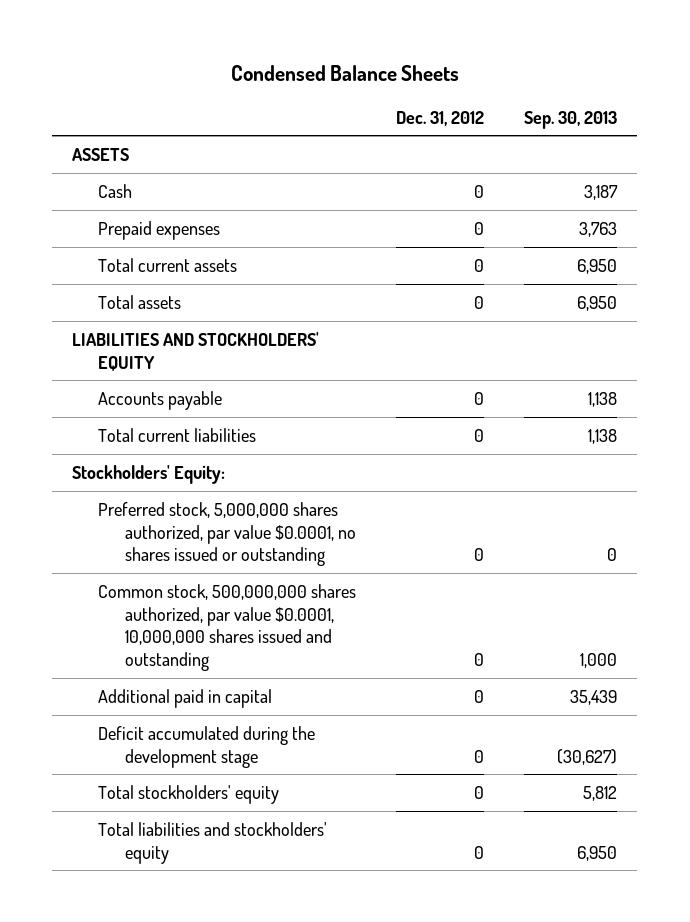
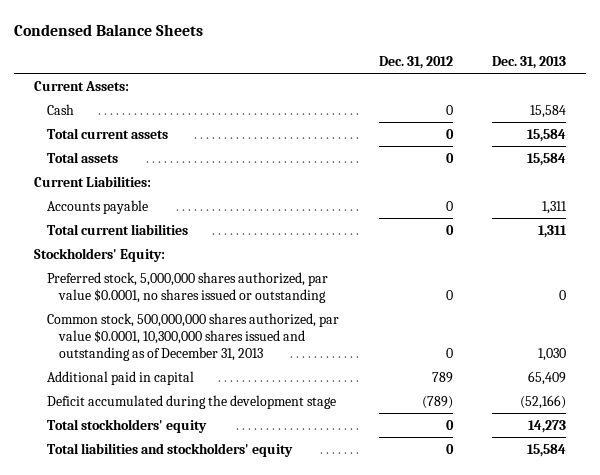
- | Dec. 31, 2012 | Sep. 30, 2013
+ | Dec. 31, 2012 | Dec. 31, 2013
- ASSETS
+ Current Assets:
- Prepaid expenses | 0 | 3,763
- LIABILITIES AND STOCKHOLDERS' EQUITY
+ Current Liabilities:
- Common stock, 500,000,000 shares authorized, par value $0.0001, 10,000,000 shares issued and outstanding | 0 | 1,000
- Additional paid in capital | 0 | 35,439
- Deficit accumulated during the development stage | 0 | (30,627)
+ Common stock, 500,000,000 shares authorized, par value $0.0001, 10,300,000 shares issued and outstanding as of December 31, 2013 | 0 | 1,030
+ Additional paid in capital | 789 | 65,409
+ Deficit accumulated during the development stage | (789) | (52,166)

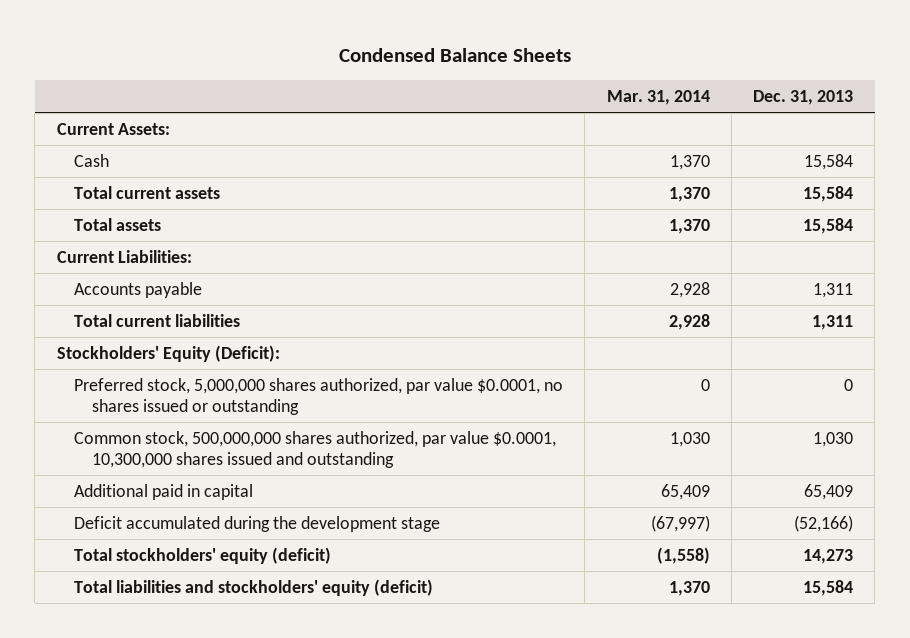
- | Dec. 31, 2012 | Dec. 31, 2013
+ | Mar. 31, 2014 | Dec. 31, 2013
- Stockholders' Equity:
+ Stockholders' Equity (Deficit):
- Common stock, 500,000,000 shares authorized, par value $0.0001, 10,300,000 shares issued and outstanding as of December 31, 2013 | 0 | 1,030
+ Common stock, 500,000,000 shares authorized, par value $0.0001, 10,300,000 shares issued and outstanding | 1,030 | 1,030
- Total stockholders' equity | 0 | 14,273
- Total liabilities and stockholders' equity | 0 | 15,584
+ Total stockholders' equity (deficit) | (1,558) | 14,273
+ Total liabilities and stockholders' equity (deficit) | 1,370 | 15,584

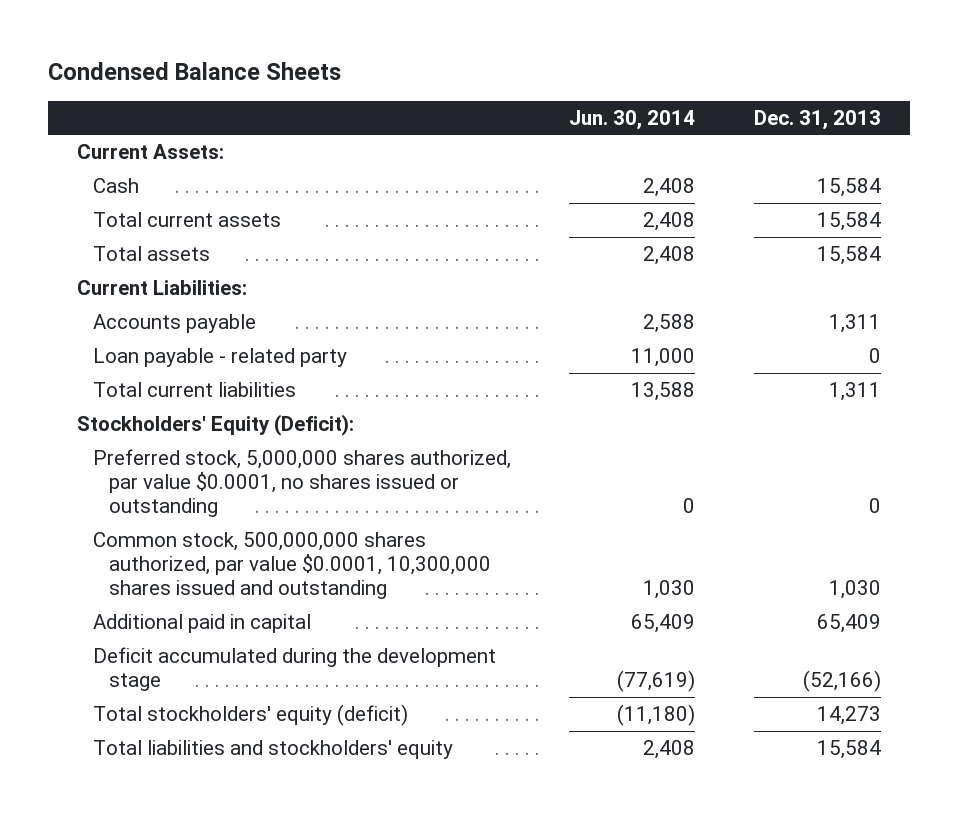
- | Mar. 31, 2014 | Dec. 31, 2013
+ | Jun. 30, 2014 | Dec. 31, 2013
+ Loan payable - related party | 11,000 | 0
- Total liabilities and stockholders' equity (deficit) | 1,370 | 15,584
+ Total liabilities and stockholders' equity | 2,408 | 15,584

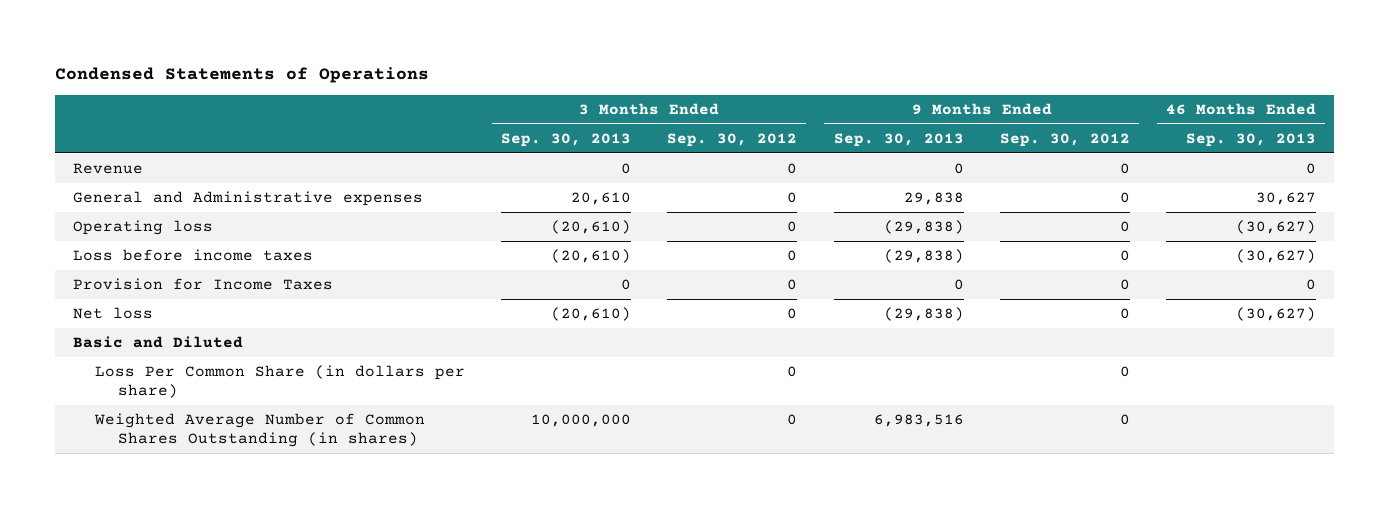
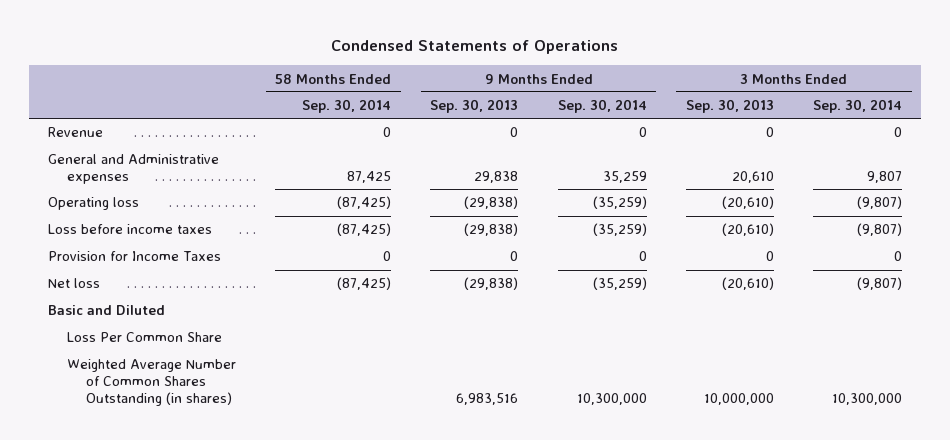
- | 3 Months Ended Sep. 30, 2013 | 3 Months Ended Sep. 30, 2012 | 9 Months Ended Sep. 30, 2013 | 9 Months Ended Sep. 30, 2012 | 46 Months Ended Sep. 30, 2013
+ | 58 Months Ended Sep. 30, 2014 | 9 Months Ended Sep. 30, 2013 | 9 Months Ended Sep. 30, 2014 | 3 Months Ended Sep. 30, 2013 | 3 Months Ended Sep. 30, 2014
- Loss Per Common Share (in dollars per share) | | 0 | | 0 |
+ Loss Per Common Share

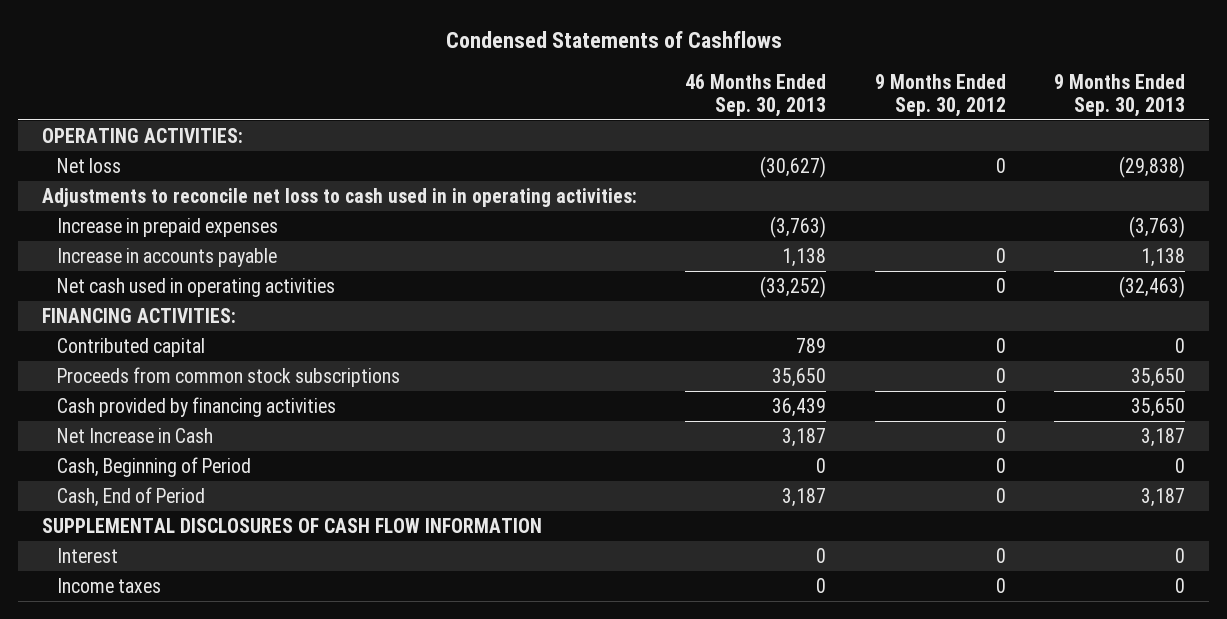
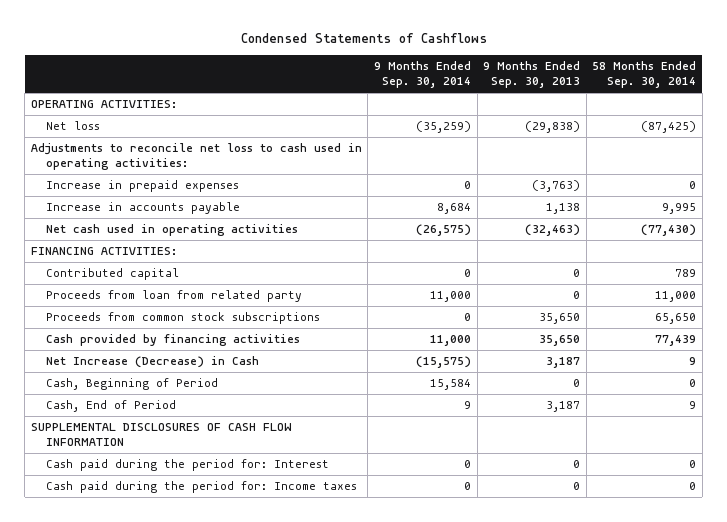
- | 46 Months Ended Sep. 30, 2013 | 9 Months Ended Sep. 30, 2012 | 9 Months Ended Sep. 30, 2013
+ | 9 Months Ended Sep. 30, 2014 | 9 Months Ended Sep. 30, 2013 | 58 Months Ended Sep. 30, 2014
- Adjustments to reconcile net loss to cash used in in operating activities:
+ Adjustments to reconcile net loss to cash used in operating activities:
+ Proceeds from loan from related party | 11,000 | 0 | 11,000
- Net Increase in Cash | 3,187 | 0 | 3,187
+ Net Increase (Decrease) in Cash | (15,575) | 3,187 | 9
- Interest | 0 | 0 | 0
- Income taxes | 0 | 0 | 0
+ Cash paid during the period for: Interest | 0 | 0 | 0
+ Cash paid during the period for: Income taxes | 0 | 0 | 0

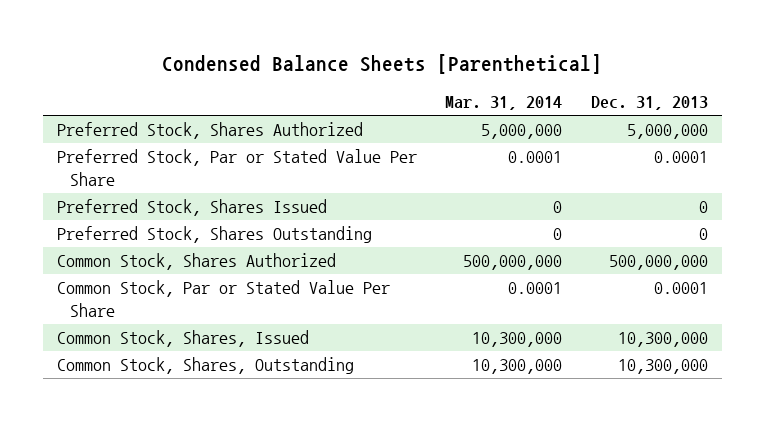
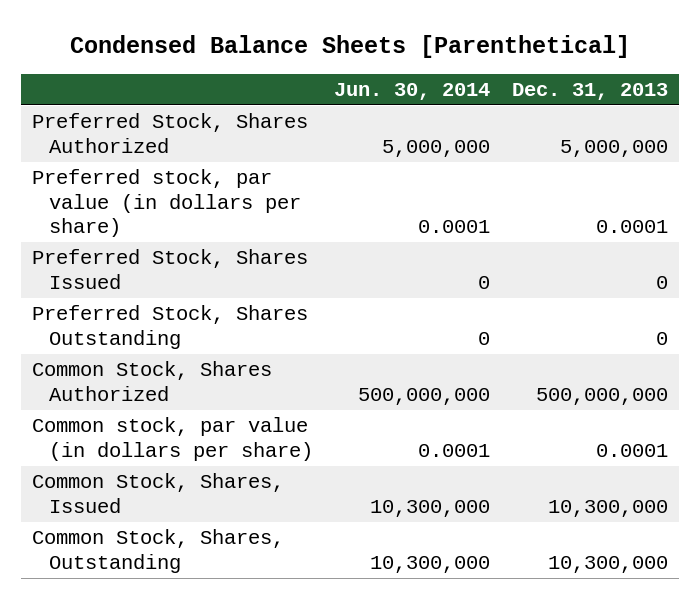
- | Mar. 31, 2014 | Dec. 31, 2013
+ | Jun. 30, 2014 | Dec. 31, 2013
- Preferred Stock, Par or Stated Value Per Share | 0.0001 | 0.0001
+ Preferred stock, par value (in dollars per share) | 0.0001 | 0.0001
- Common Stock, Par or Stated Value Per Share | 0.0001 | 0.0001
+ Common stock, par value (in dollars per share) | 0.0001 | 0.0001

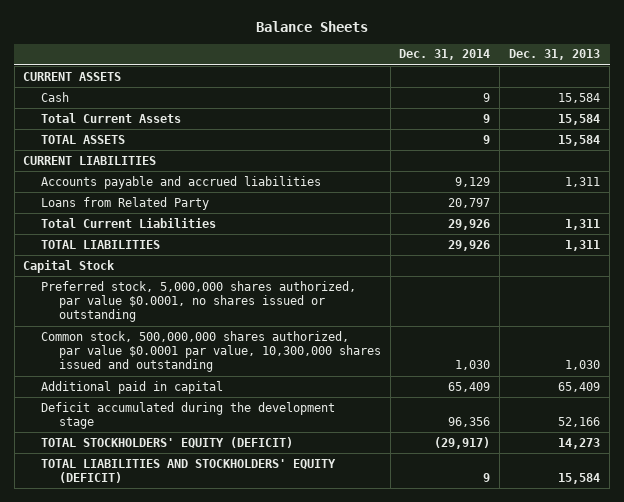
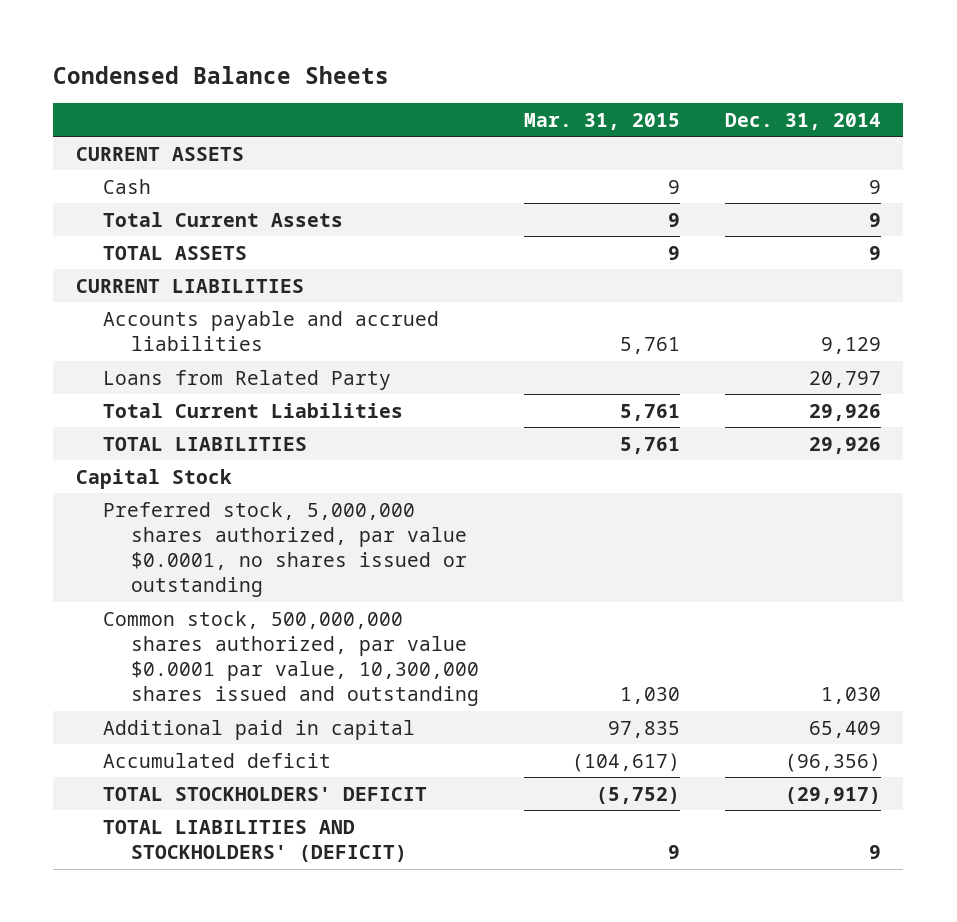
- Balance Sheets
+ Condensed Balance Sheets
- | Dec. 31, 2014 | Dec. 31, 2013
+ | Mar. 31, 2015 | Dec. 31, 2014
- Deficit accumulated during the development stage | 96,356 | 52,166
- TOTAL STOCKHOLDERS' EQUITY (DEFICIT) | (29,917) | 14,273
- TOTAL LIABILITIES AND STOCKHOLDERS' EQUITY (DEFICIT) | 9 | 15,584
+ Accumulated deficit | (104,617) | (96,356)
+ TOTAL STOCKHOLDERS' DEFICIT | (5,752) | (29,917)
+ TOTAL LIABILITIES AND STOCKHOLDERS' (DEFICIT) | 9 | 9

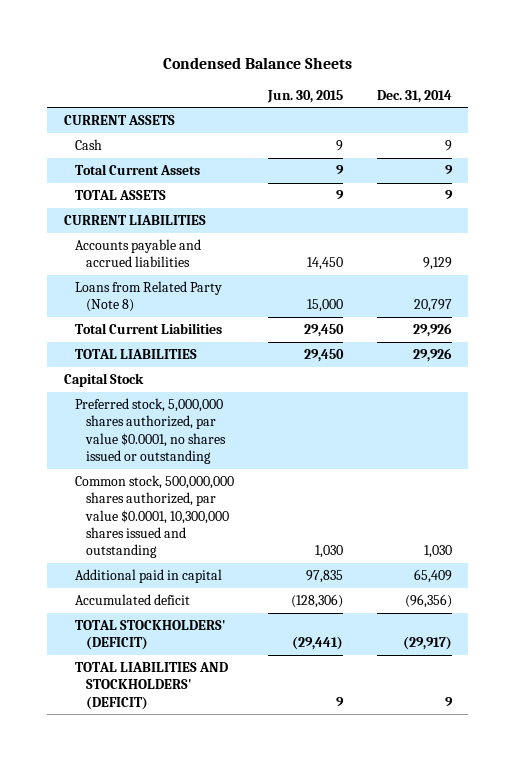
- | Mar. 31, 2015 | Dec. 31, 2014
+ | Jun. 30, 2015 | Dec. 31, 2014
- Loans from Related Party | | 20,797
+ Loans from Related Party (Note 8) | 15,000 | 20,797
- Common stock, 500,000,000 shares authorized, par value $0.0001 par value, 10,300,000 shares issued and outstanding | 1,030 | 1,030
+ Common stock, 500,000,000 shares authorized, par value $0.0001, 10,300,000 shares issued and outstanding | 1,030 | 1,030
- TOTAL STOCKHOLDERS' DEFICIT | (5,752) | (29,917)
+ TOTAL STOCKHOLDERS' (DEFICIT) | (29,441) | (29,917)

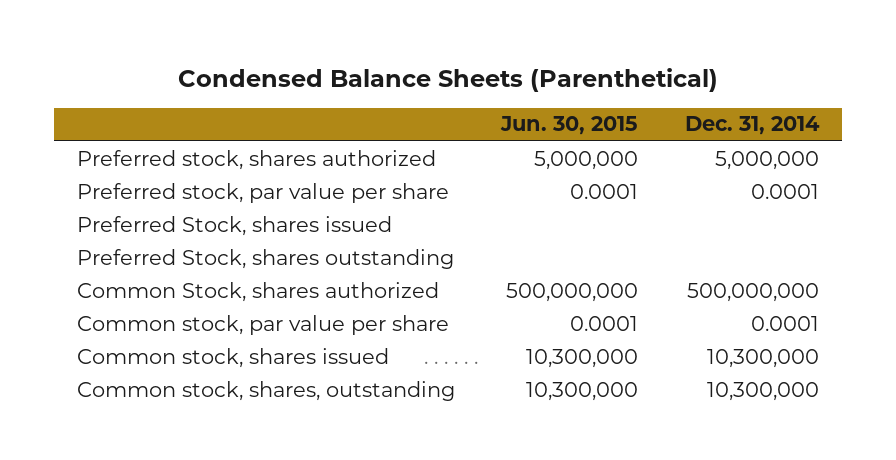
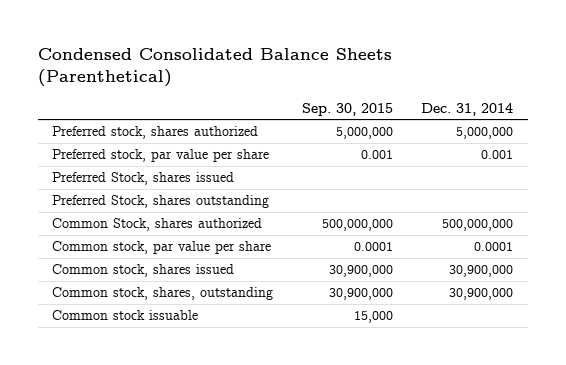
- Condensed Balance Sheets (Parenthetical)
+ Condensed Consolidated Balance Sheets (Parenthetical)
- | Jun. 30, 2015 | Dec. 31, 2014
+ | Sep. 30, 2015 | Dec. 31, 2014
- Preferred stock, par value per share | 0.0001 | 0.0001
+ Preferred stock, par value per share | 0.001 | 0.001
- Common stock, shares issued | 10,300,000 | 10,300,000
- Common stock, shares, outstanding | 10,300,000 | 10,300,000
+ Common stock, shares issued | 30,900,000 | 30,900,000
+ Common stock, shares, outstanding | 30,900,000 | 30,900,000
+ Common stock issuable | 15,000 |

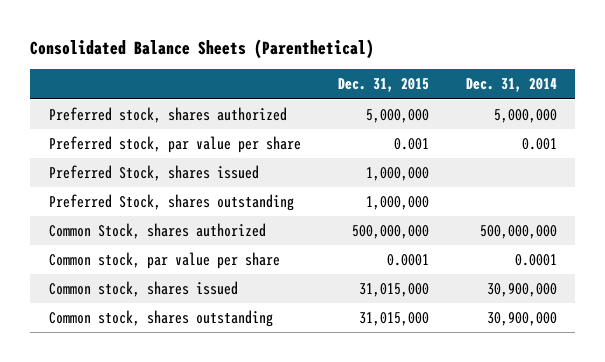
- Condensed Consolidated Balance Sheets (Parenthetical)
+ Consolidated Balance Sheets (Parenthetical)
- | Sep. 30, 2015 | Dec. 31, 2014
+ | Dec. 31, 2015 | Dec. 31, 2014
- Common stock, shares, outstanding | 30,900,000 | 30,900,000
- Common stock issuable | 15,000 |
+ Common stock, shares outstanding | 31,015,000 | 30,900,000

